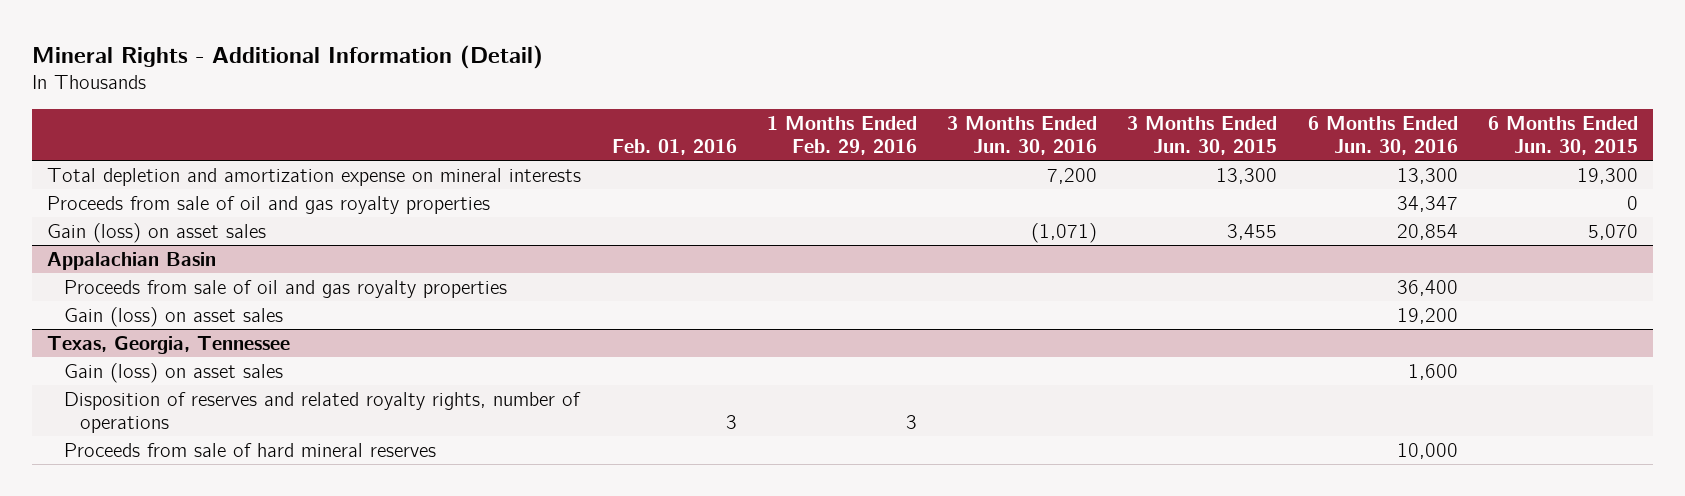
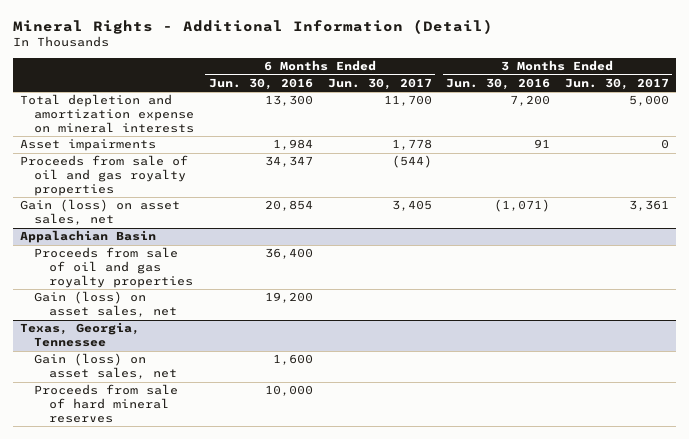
- | Feb. 01, 2016 | 1 Months Ended Feb. 29, 2016 | 3 Months Ended Jun. 30, 2016 | 3 Months Ended Jun. 30, 2015 | 6 Months Ended Jun. 30, 2016 | 6 Months Ended Jun. 30, 2015
+ | 6 Months Ended Jun. 30, 2016 | 6 Months Ended Jun. 30, 2017 | 3 Months Ended Jun. 30, 2016 | 3 Months Ended Jun. 30, 2017
+ Asset impairments | 1,984 | 1,778 | 91 | 0
- Gain (loss) on asset sales | | | (1,071) | 3,455 | 20,854 | 5,070
+ Gain (loss) on asset sales, net | 20,854 | 3,405 | (1,071) | 3,361
@ Appalachian Basin
- Gain (loss) on asset sales | | | | | 19,200 |
+ Gain (loss) on asset sales, net | 19,200 | | |
@ Texas, Georgia, Tennessee
- Gain (loss) on asset sales | | | | | 1,600 |
- Disposition of reserves and related royalty rights, number of operations | 3 | 3 | | | |
+ Gain (loss) on asset sales, net | 1,600 | | |

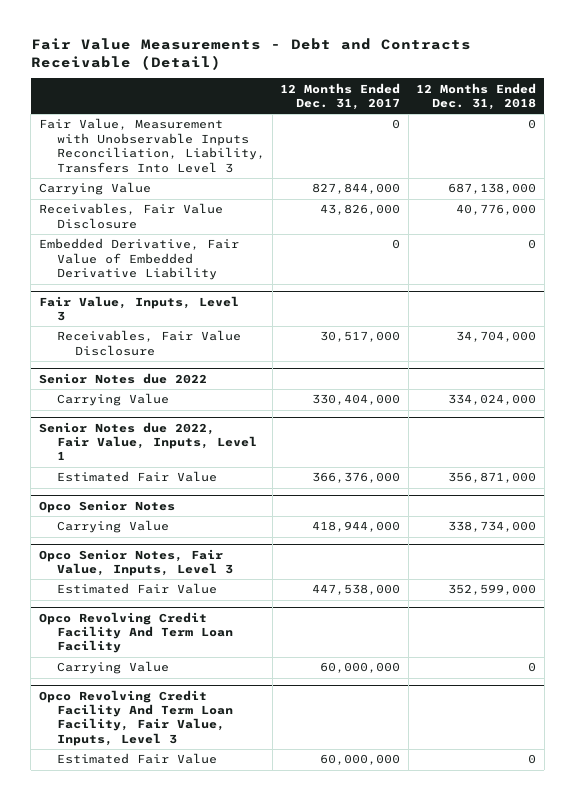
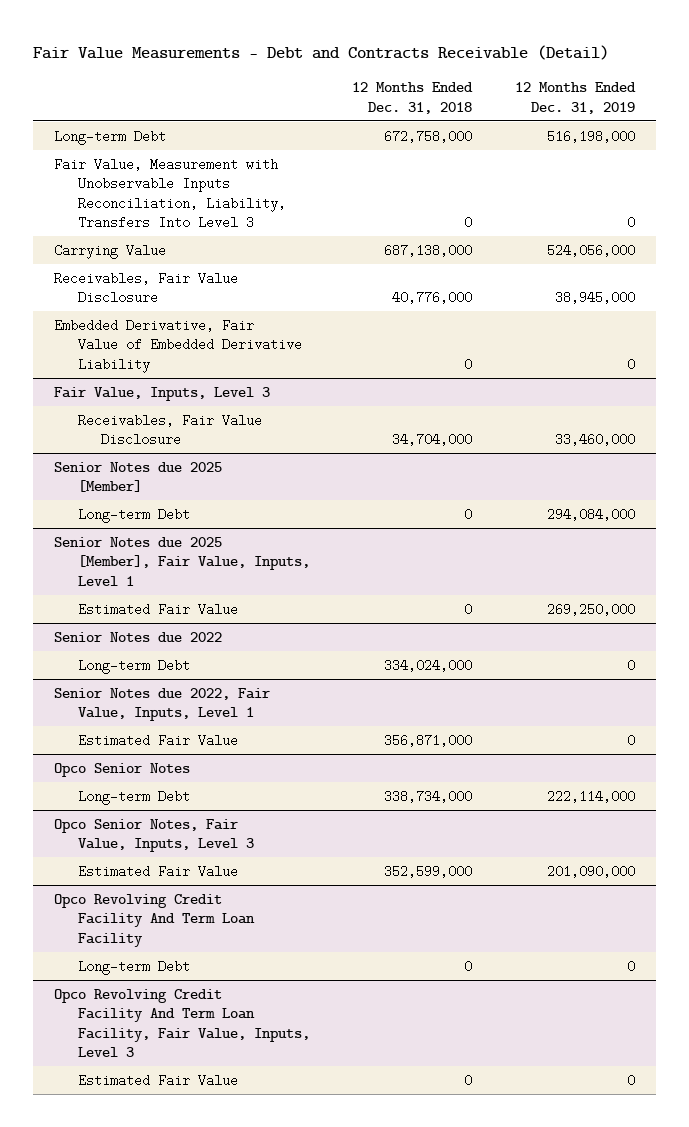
- | 12 Months Ended Dec. 31, 2017 | 12 Months Ended Dec. 31, 2018
+ | 12 Months Ended Dec. 31, 2018 | 12 Months Ended Dec. 31, 2019
+ Long-term Debt | 672,758,000 | 516,198,000
+ Senior Notes due 2025 [Member]
+ Long-term Debt | 0 | 294,084,000
+ Senior Notes due 2025 [Member], Fair Value, Inputs, Level 1
+ Estimated Fair Value | 0 | 269,250,000
@ Senior Notes due 2022
- Carrying Value | 330,404,000 | 334,024,000
+ Long-term Debt | 334,024,000 | 0
@ Opco Senior Notes
- Carrying Value | 418,944,000 | 338,734,000
+ Long-term Debt | 338,734,000 | 222,114,000
@ Opco Revolving Credit Facility And Term Loan Facility
- Carrying Value | 60,000,000 | 0
+ Long-term Debt | 0 | 0

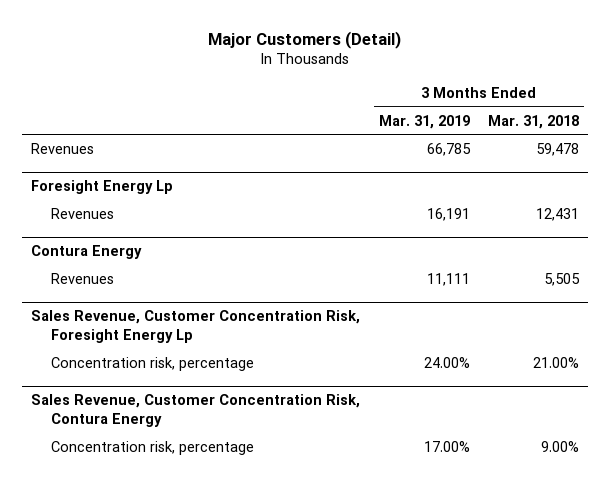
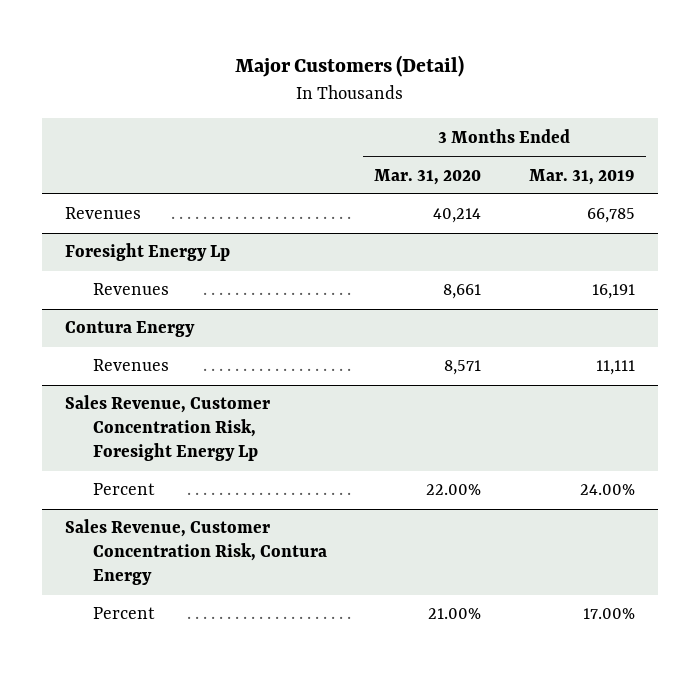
- | 3 Months Ended Mar. 31, 2019 | 3 Months Ended Mar. 31, 2018
+ | 3 Months Ended Mar. 31, 2020 | 3 Months Ended Mar. 31, 2019
@ Sales Revenue, Customer Concentration Risk, Foresight Energy Lp
- Concentration risk, percentage | 24.00% | 21.00%
+ Percent | 22.00% | 24.00%
@ Sales Revenue, Customer Concentration Risk, Contura Energy
- Concentration risk, percentage | 17.00% | 9.00%
+ Percent | 21.00% | 17.00%

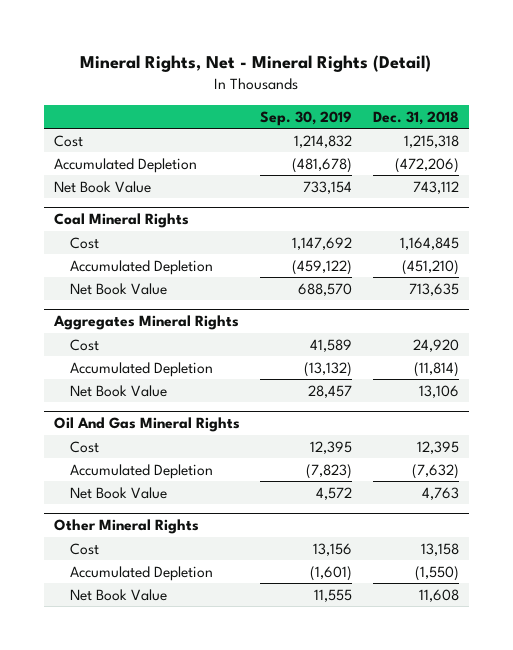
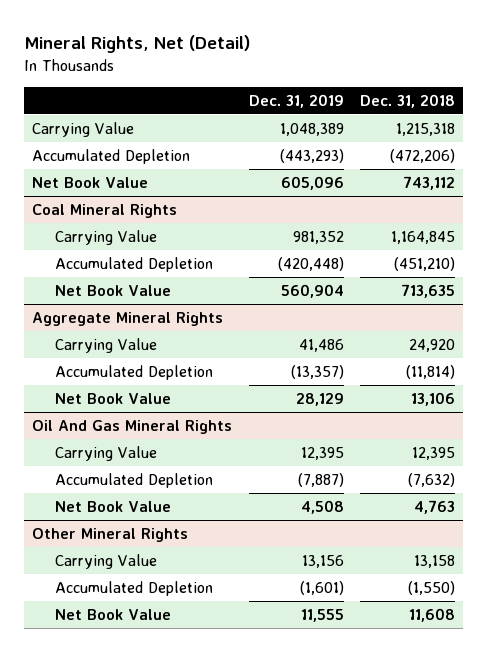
- Mineral Rights, Net - Mineral Rights (Detail)
+ Mineral Rights, Net (Detail)
- | Sep. 30, 2019 | Dec. 31, 2018
+ | Dec. 31, 2019 | Dec. 31, 2018
- Cost | 1,214,832 | 1,215,318
+ Carrying Value | 1,048,389 | 1,215,318
@ Coal Mineral Rights
- Cost | 1,147,692 | 1,164,845
+ Carrying Value | 981,352 | 1,164,845
- Aggregates Mineral Rights
- Cost | 41,589 | 24,920
+ Aggregate Mineral Rights
+ Carrying Value | 41,486 | 24,920
@ Oil And Gas Mineral Rights
- Cost | 12,395 | 12,395
+ Carrying Value | 12,395 | 12,395
@ Other Mineral Rights
- Cost | 13,156 | 13,158
+ Carrying Value | 13,156 | 13,158

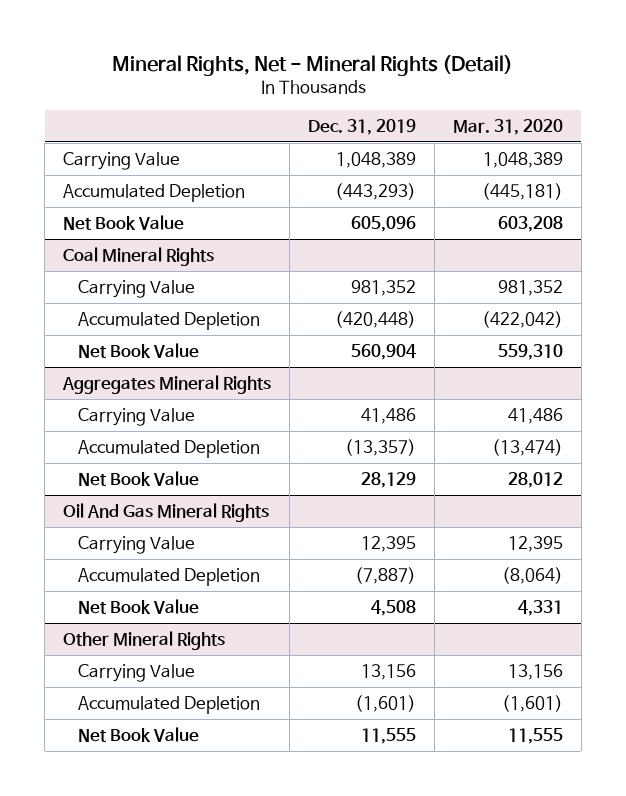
- Mineral Rights, Net (Detail)
+ Mineral Rights, Net - Mineral Rights (Detail)
- | Dec. 31, 2019 | Dec. 31, 2018
+ | Dec. 31, 2019 | Mar. 31, 2020
- Aggregate Mineral Rights
+ Aggregates Mineral Rights

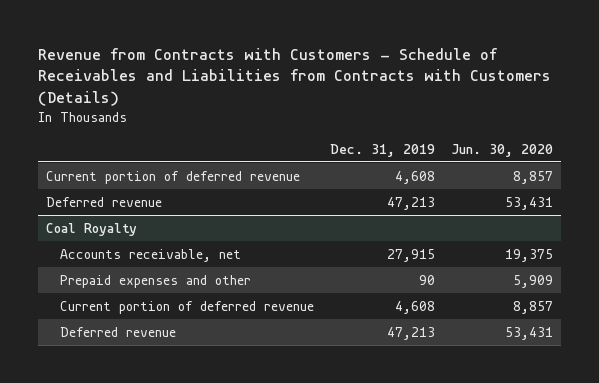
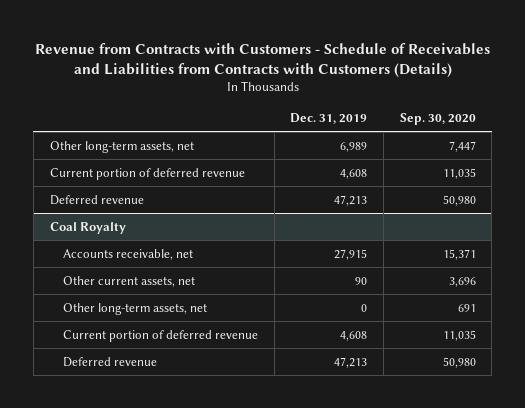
- | Dec. 31, 2019 | Jun. 30, 2020
+ | Dec. 31, 2019 | Sep. 30, 2020
+ Other long-term assets, net | 6,989 | 7,447
@ Coal Royalty
- Prepaid expenses and other | 90 | 5,909
+ Other current assets, net | 90 | 3,696
+ Other long-term assets, net | 0 | 691

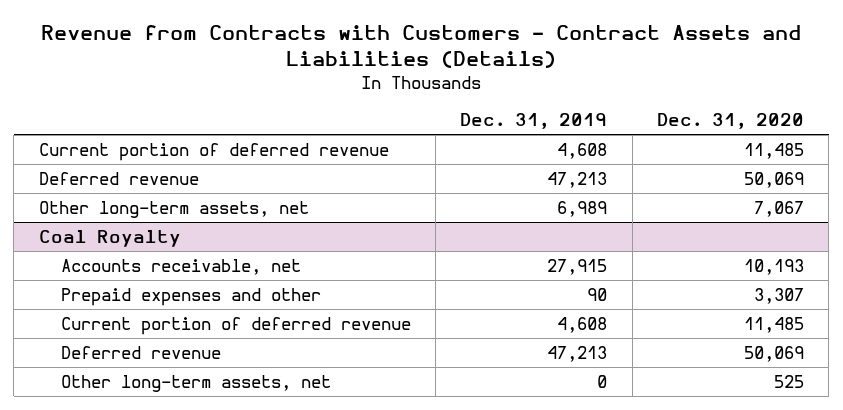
- Revenue from Contracts with Customers - Schedule of Receivables and Liabilities from Contracts with Customers (Details)
+ Revenue from Contracts with Customers - Contract Assets and Liabilities (Details)
- | Dec. 31, 2019 | Sep. 30, 2020
+ | Dec. 31, 2019 | Dec. 31, 2020
moved down: Other long-term assets, net | 6,989 | 7,067
@ Coal Royalty
- Other current assets, net | 90 | 3,696
+ Prepaid expenses and other | 90 | 3,307
moved down: Other long-term assets, net | 0 | 525

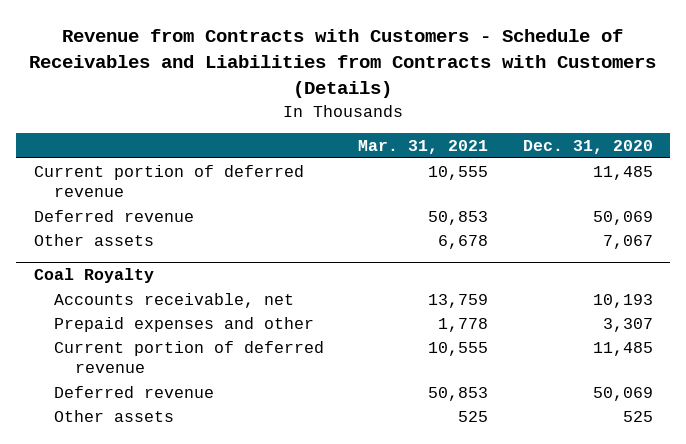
- Revenue from Contracts with Customers - Contract Assets and Liabilities (Details)
+ Revenue from Contracts with Customers - Schedule of Receivables and Liabilities from Contracts with Customers (Details)
- | Dec. 31, 2019 | Dec. 31, 2020
+ | Mar. 31, 2021 | Dec. 31, 2020
- Other long-term assets, net | 6,989 | 7,067
+ Other assets | 6,678 | 7,067
@ Coal Royalty
- Other long-term assets, net | 0 | 525
+ Other assets | 525 | 525

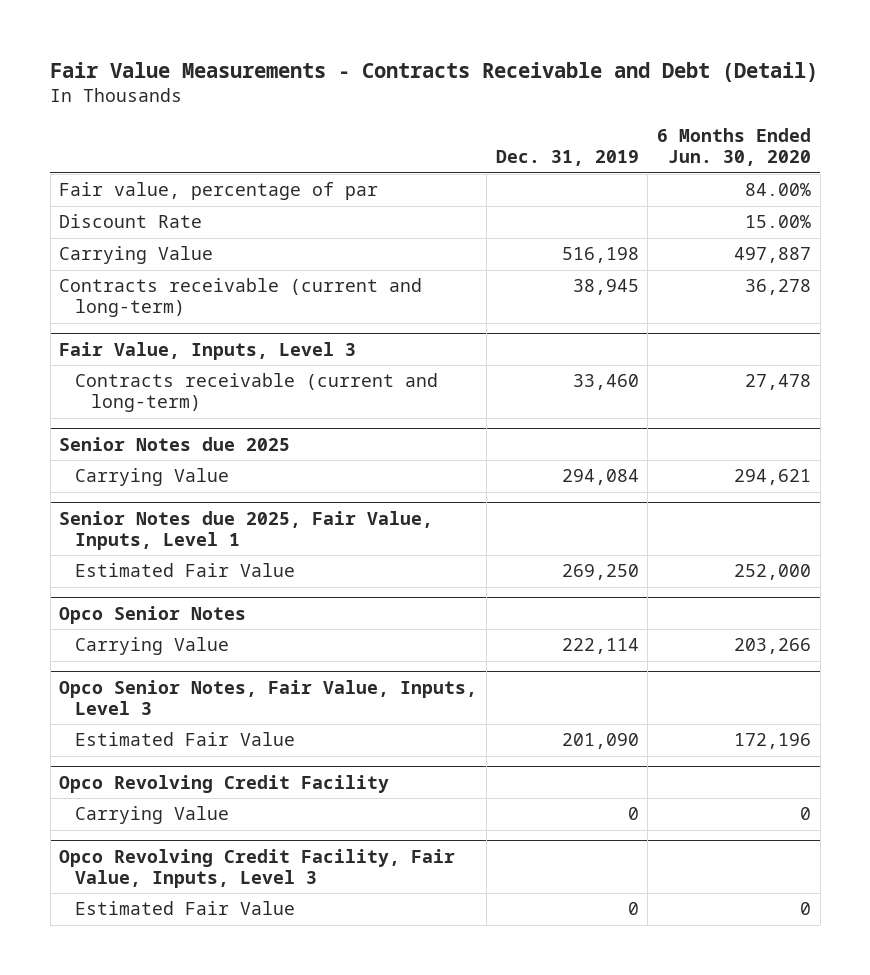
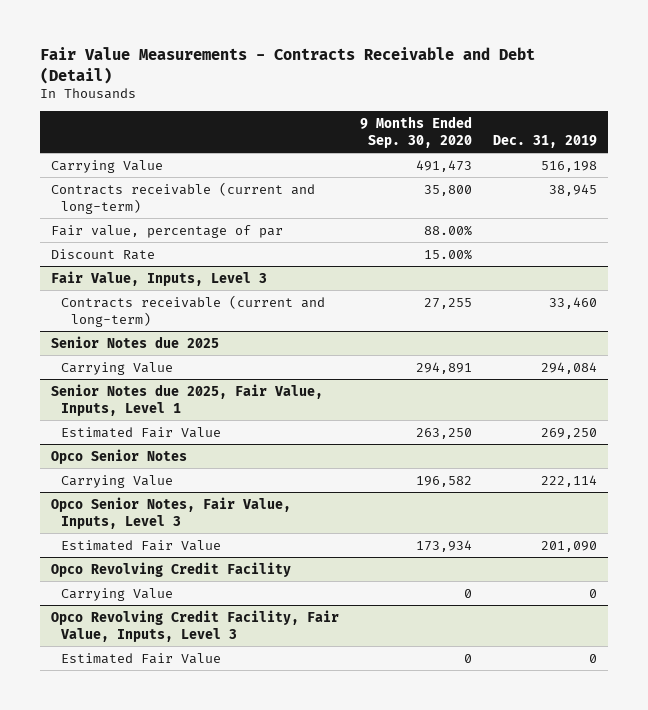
- | Dec. 31, 2019 | 6 Months Ended Jun. 30, 2020
+ | 9 Months Ended Sep. 30, 2020 | Dec. 31, 2019
moved down: Fair value, percentage of par | 88.00% |
moved down: Discount Rate | 15.00% |

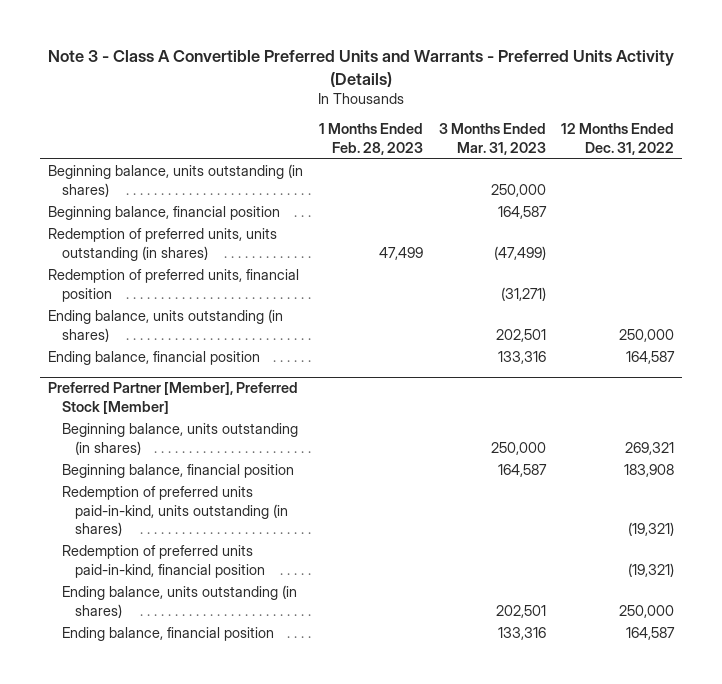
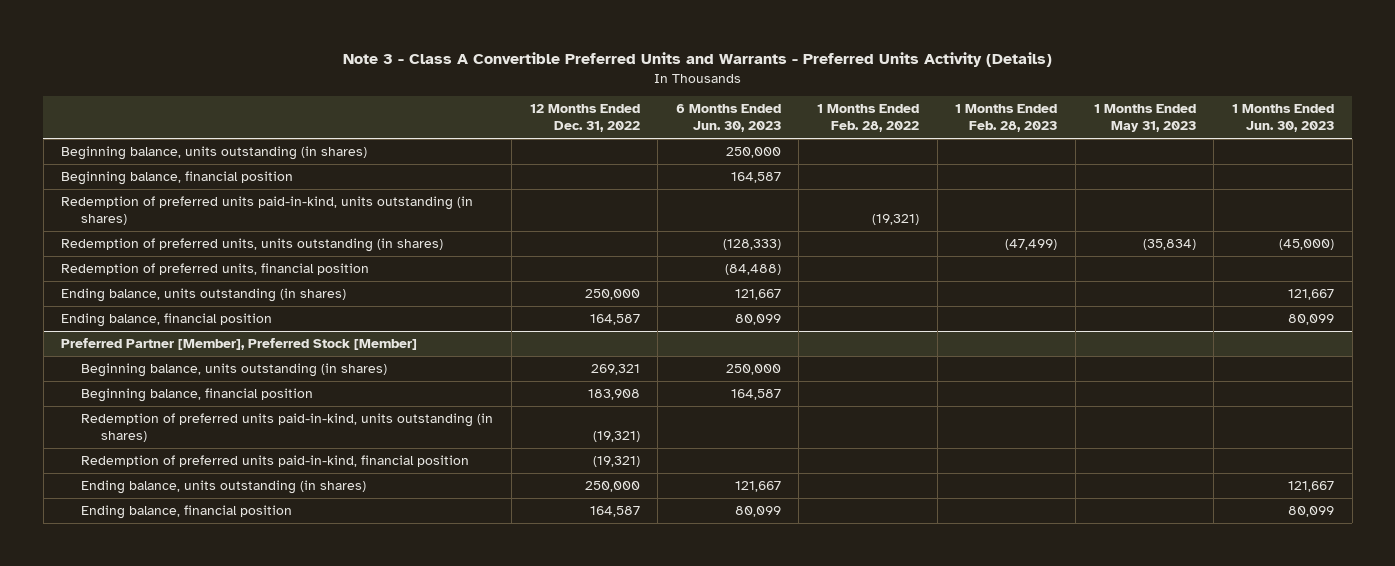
- | 1 Months Ended Feb. 28, 2023 | 3 Months Ended Mar. 31, 2023 | 12 Months Ended Dec. 31, 2022
+ | 12 Months Ended Dec. 31, 2022 | 6 Months Ended Jun. 30, 2023 | 1 Months Ended Feb. 28, 2022 | 1 Months Ended Feb. 28, 2023 | 1 Months Ended May 31, 2023 | 1 Months Ended Jun. 30, 2023
- Redemption of preferred units, units outstanding (in shares) | 47,499 | (47,499) |
+ Redemption of preferred units paid-in-kind, units outstanding (in shares) | | | (19,321) | | |
+ Redemption of preferred units, units outstanding (in shares) | | (128,333) | | (47,499) | (35,834) | (45,000)

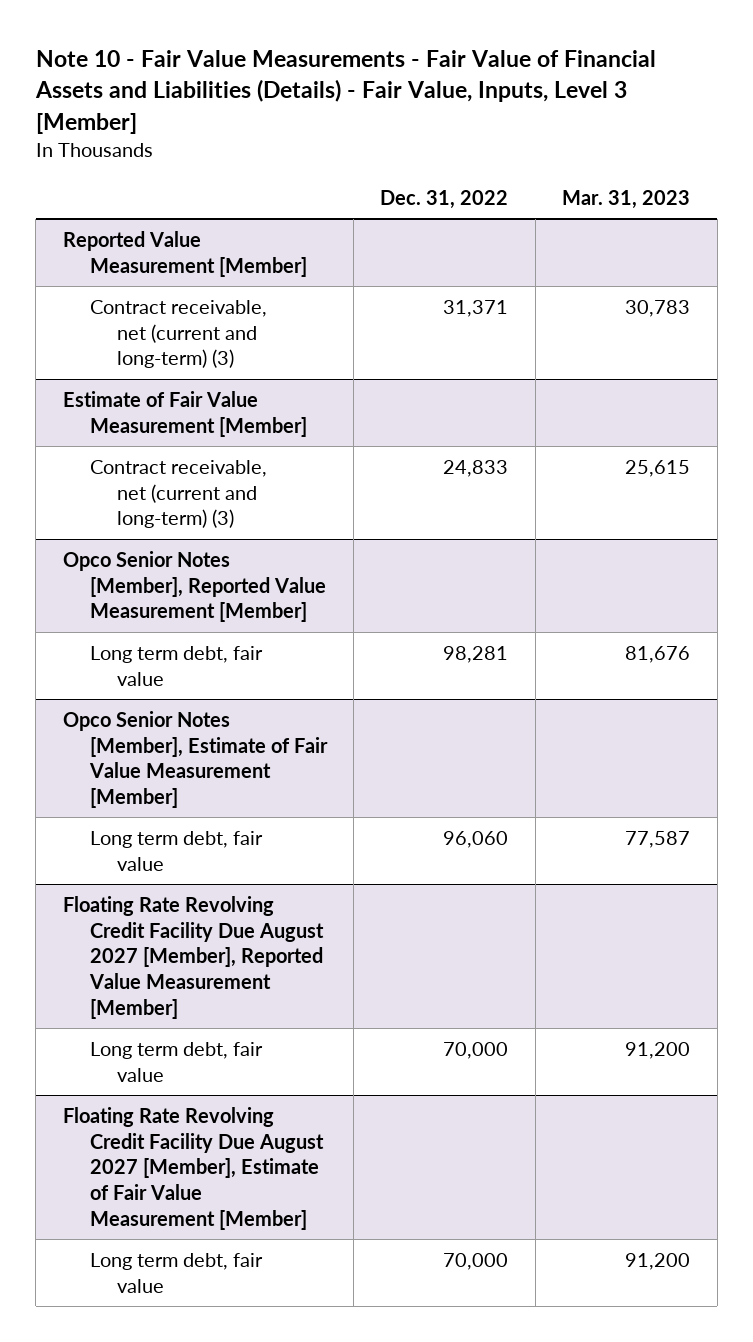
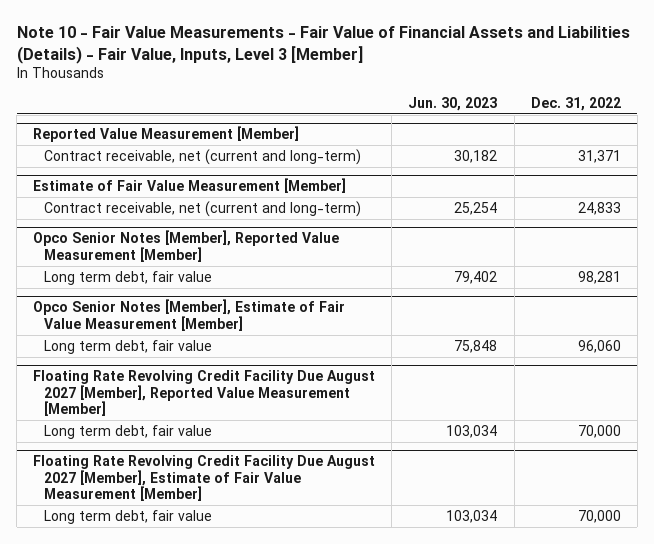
- | Dec. 31, 2022 | Mar. 31, 2023
+ | Jun. 30, 2023 | Dec. 31, 2022
@ Reported Value Measurement [Member]
- Contract receivable, net (current and long-term) (3) | 31,371 | 30,783
+ Contract receivable, net (current and long-term) | 30,182 | 31,371
@ Estimate of Fair Value Measurement [Member]
- Contract receivable, net (current and long-term) (3) | 24,833 | 25,615
+ Contract receivable, net (current and long-term) | 25,254 | 24,833

